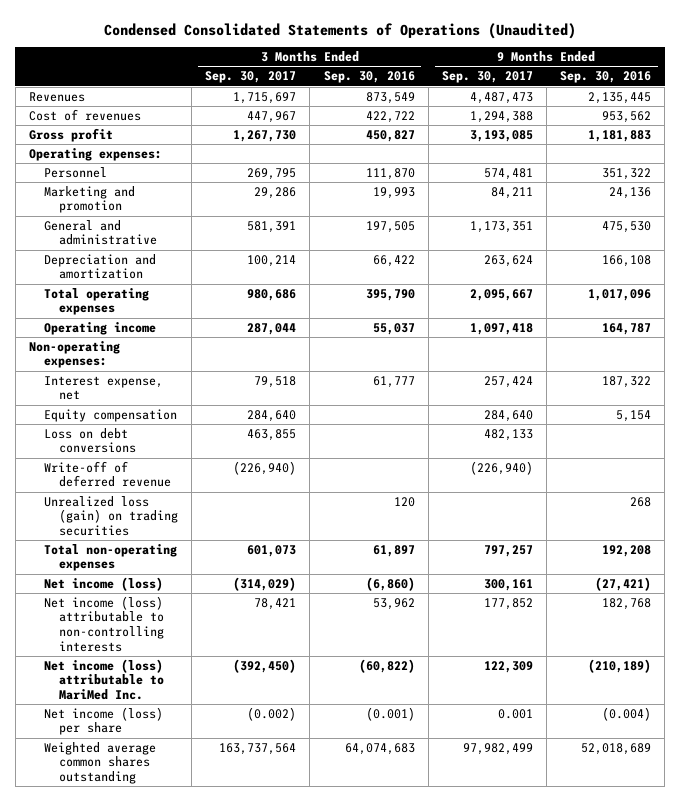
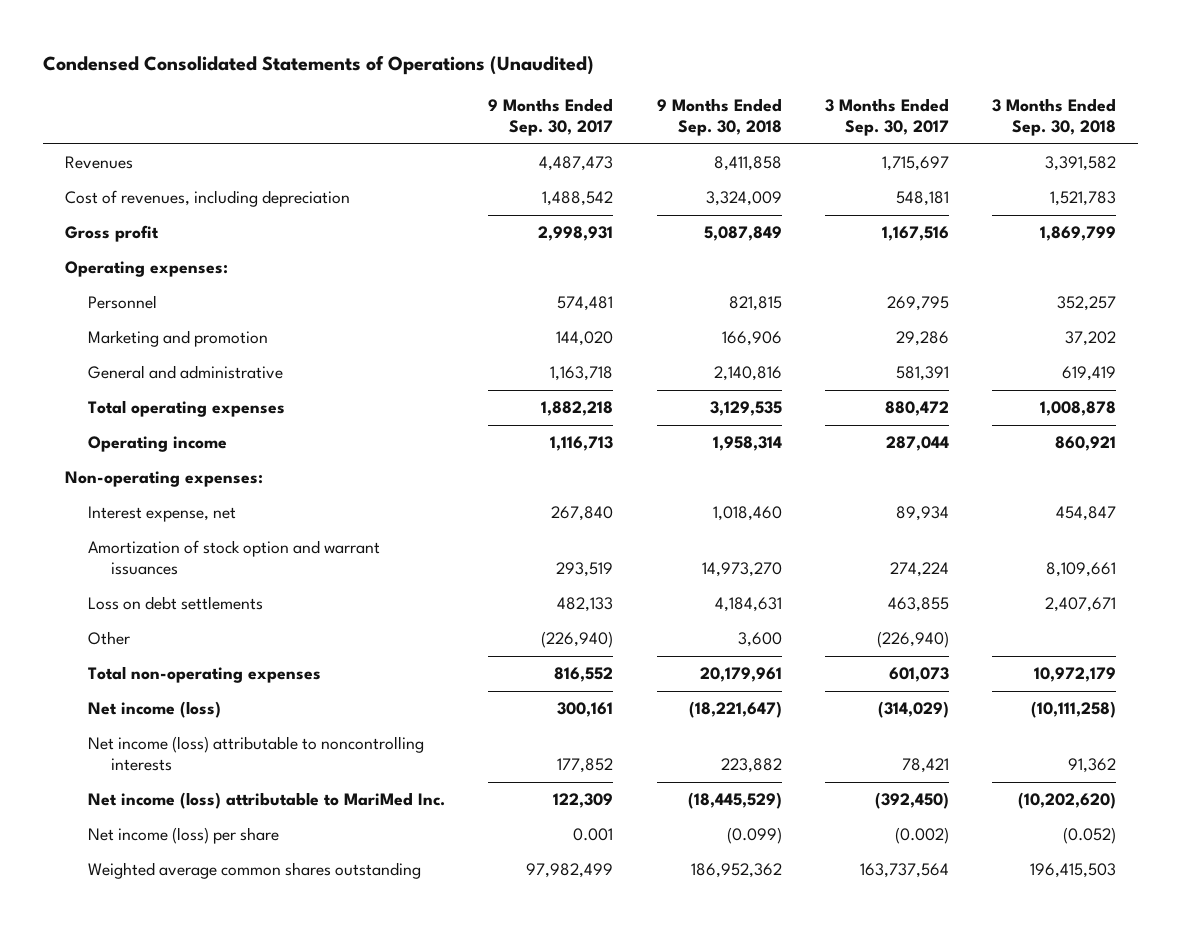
- | 3 Months Ended Sep. 30, 2017 | 3 Months Ended Sep. 30, 2016 | 9 Months Ended Sep. 30, 2017 | 9 Months Ended Sep. 30, 2016
+ | 9 Months Ended Sep. 30, 2017 | 9 Months Ended Sep. 30, 2018 | 3 Months Ended Sep. 30, 2017 | 3 Months Ended Sep. 30, 2018
- Cost of revenues | 447,967 | 422,722 | 1,294,388 | 953,562
- Gross profit | 1,267,730 | 450,827 | 3,193,085 | 1,181,883
+ Cost of revenues, including depreciation | 1,488,542 | 3,324,009 | 548,181 | 1,521,783
+ Gross profit | 2,998,931 | 5,087,849 | 1,167,516 | 1,869,799
- Marketing and promotion | 29,286 | 19,993 | 84,211 | 24,136
- General and administrative | 581,391 | 197,505 | 1,173,351 | 475,530
- Depreciation and amortization | 100,214 | 66,422 | 263,624 | 166,108
- Total operating expenses | 980,686 | 395,790 | 2,095,667 | 1,017,096
- Operating income | 287,044 | 55,037 | 1,097,418 | 164,787
+ Marketing and promotion | 144,020 | 166,906 | 29,286 | 37,202
+ General and administrative | 1,163,718 | 2,140,816 | 581,391 | 619,419
+ Total operating expenses | 1,882,218 | 3,129,535 | 880,472 | 1,008,878
+ Operating income | 1,116,713 | 1,958,314 | 287,044 | 860,921
- Interest expense, net | 79,518 | 61,777 | 257,424 | 187,322
- Equity compensation | 284,640 | | 284,640 | 5,154
- Loss on debt conversions | 463,855 | | 482,133 |
- Write-off of deferred revenue | (226,940) | | (226,940) |
- Unrealized loss (gain) on trading securities | | 120 | | 268
- Total non-operating expenses | 601,073 | 61,897 | 797,257 | 192,208
+ Interest expense, net | 267,840 | 1,018,460 | 89,934 | 454,847
+ Amortization of stock option and warrant issuances | 293,519 | 14,973,270 | 274,224 | 8,109,661
+ Loss on debt settlements | 482,133 | 4,184,631 | 463,855 | 2,407,671
+ Other | (226,940) | 3,600 | (226,940) |
+ Total non-operating expenses | 816,552 | 20,179,961 | 601,073 | 10,972,179
- Net income (loss) attributable to non-controlling interests | 78,421 | 53,962 | 177,852 | 182,768
+ Net income (loss) attributable to noncontrolling interests | 177,852 | 223,882 | 78,421 | 91,362

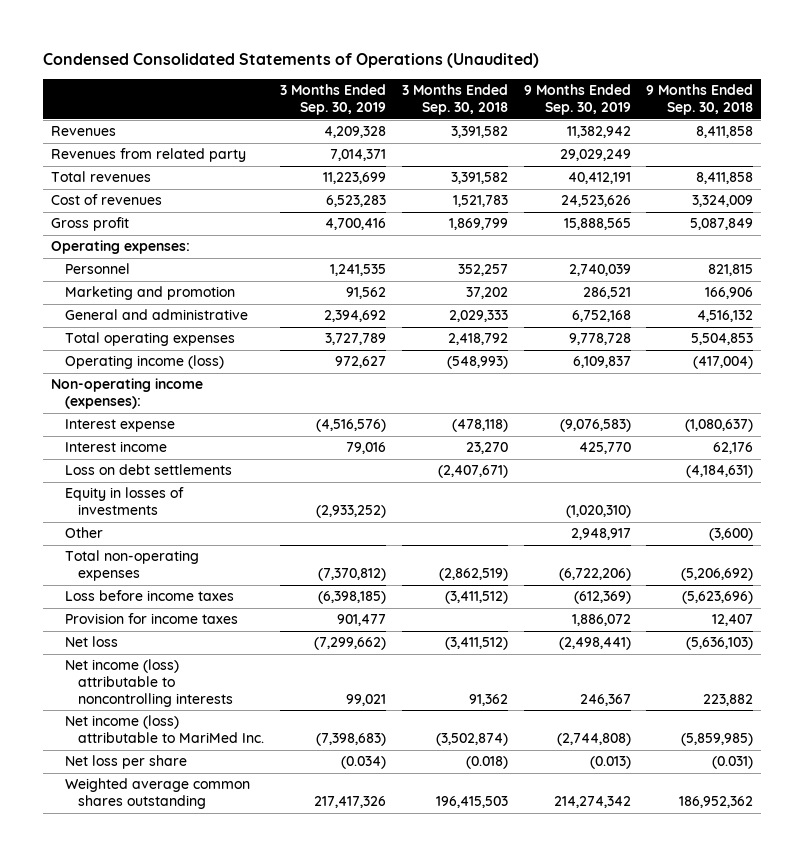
- | 9 Months Ended Sep. 30, 2017 | 9 Months Ended Sep. 30, 2018 | 3 Months Ended Sep. 30, 2017 | 3 Months Ended Sep. 30, 2018
+ | 3 Months Ended Sep. 30, 2019 | 3 Months Ended Sep. 30, 2018 | 9 Months Ended Sep. 30, 2019 | 9 Months Ended Sep. 30, 2018
- Cost of revenues, including depreciation | 1,488,542 | 3,324,009 | 548,181 | 1,521,783
+ Revenues from related party | 7,014,371 | | 29,029,249 |
+ Total revenues | 11,223,699 | 3,391,582 | 40,412,191 | 8,411,858
+ Cost of revenues | 6,523,283 | 1,521,783 | 24,523,626 | 3,324,009
- General and administrative | 1,163,718 | 2,140,816 | 581,391 | 619,419
- Total operating expenses | 1,882,218 | 3,129,535 | 880,472 | 1,008,878
- Operating income | 1,116,713 | 1,958,314 | 287,044 | 860,921
- Non-operating expenses:
- Interest expense, net | 267,840 | 1,018,460 | 89,934 | 454,847
- Amortization of stock option and warrant issuances | 293,519 | 14,973,270 | 274,224 | 8,109,661
- Loss on debt settlements | 482,133 | 4,184,631 | 463,855 | 2,407,671
- Other | (226,940) | 3,600 | (226,940) |
- Total non-operating expenses | 816,552 | 20,179,961 | 601,073 | 10,972,179
- Net income (loss) | 300,161 | (18,221,647) | (314,029) | (10,111,258)
+ General and administrative | 2,394,692 | 2,029,333 | 6,752,168 | 4,516,132
+ Total operating expenses | 3,727,789 | 2,418,792 | 9,778,728 | 5,504,853
+ Operating income (loss) | 972,627 | (548,993) | 6,109,837 | (417,004)
+ Non-operating income (expenses):
+ Interest expense | (4,516,576) | (478,118) | (9,076,583) | (1,080,637)
+ Interest income | 79,016 | 23,270 | 425,770 | 62,176
+ Loss on debt settlements | | (2,407,671) | | (4,184,631)
+ Equity in losses of investments | (2,933,252) | | (1,020,310) |
+ Other | | | 2,948,917 | (3,600)
+ Total non-operating expenses | (7,370,812) | (2,862,519) | (6,722,206) | (5,206,692)
+ Loss before income taxes | (6,398,185) | (3,411,512) | (612,369) | (5,623,696)
+ Provision for income taxes | 901,477 | | 1,886,072 | 12,407
+ Net loss | (7,299,662) | (3,411,512) | (2,498,441) | (5,636,103)
- Net income (loss) attributable to MariMed Inc. | 122,309 | (18,445,529) | (392,450) | (10,202,620)
- Net income (loss) per share | 0.001 | (0.099) | (0.002) | (0.052)
+ Net income (loss) attributable to MariMed Inc. | (7,398,683) | (3,502,874) | (2,744,808) | (5,859,985)
+ Net loss per share | (0.034) | (0.018) | (0.013) | (0.031)

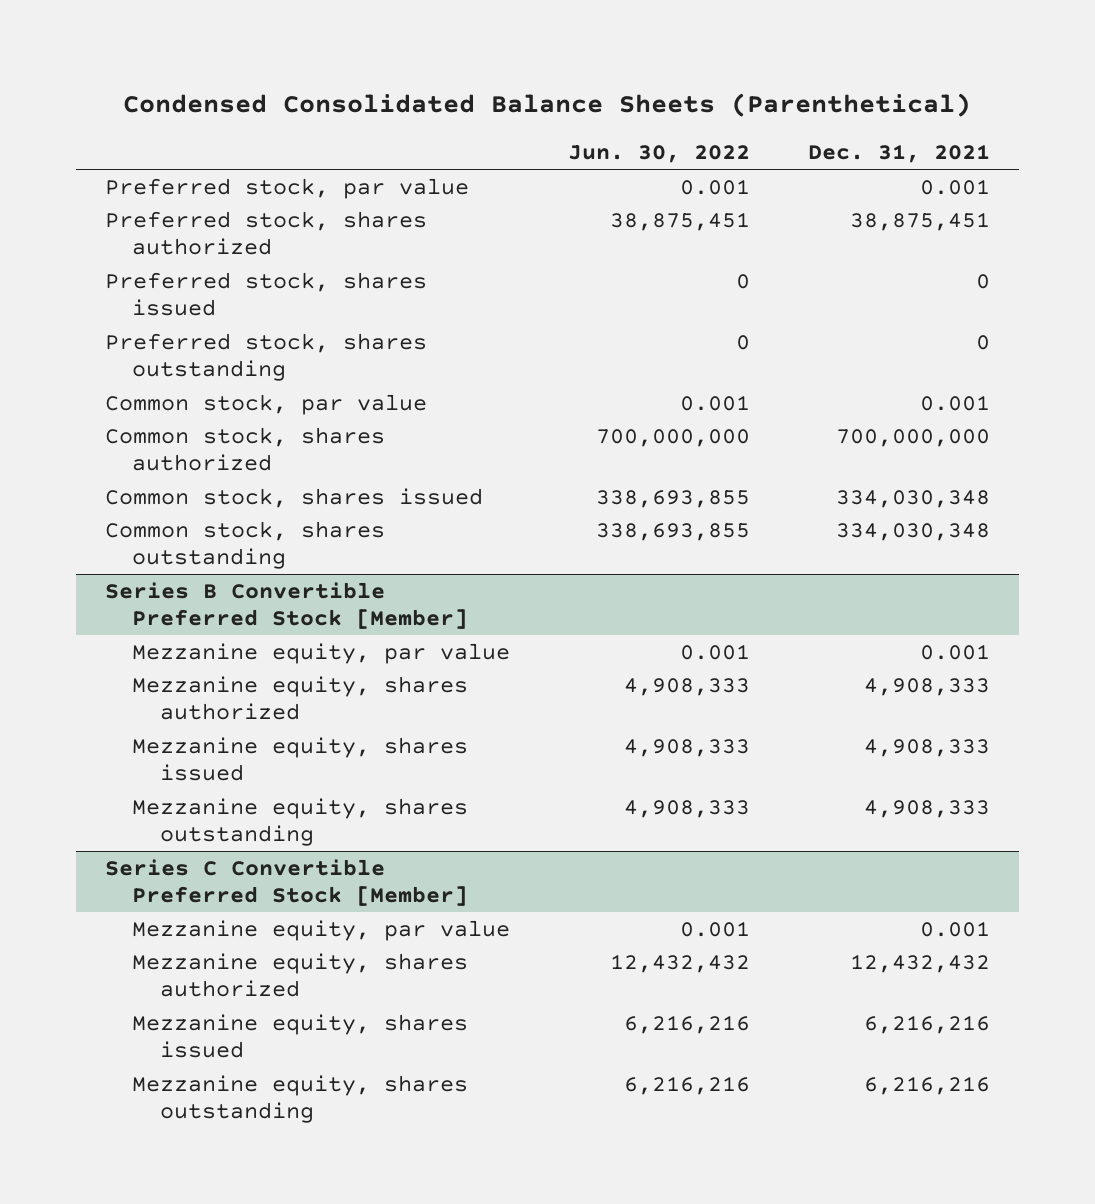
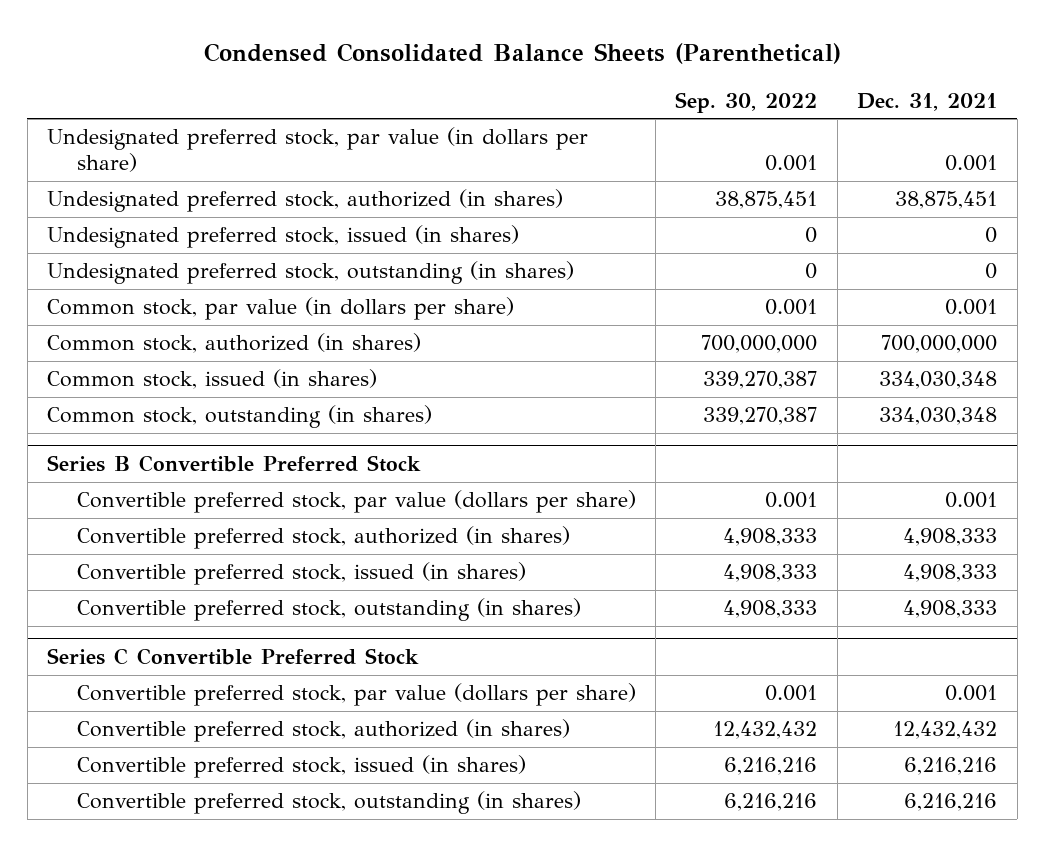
- | Jun. 30, 2022 | Dec. 31, 2021
+ | Sep. 30, 2022 | Dec. 31, 2021
- Preferred stock, par value | 0.001 | 0.001
- Preferred stock, shares authorized | 38,875,451 | 38,875,451
- Preferred stock, shares issued | 0 | 0
- Preferred stock, shares outstanding | 0 | 0
- Common stock, par value | 0.001 | 0.001
- Common stock, shares authorized | 700,000,000 | 700,000,000
- Common stock, shares issued | 338,693,855 | 334,030,348
- Common stock, shares outstanding | 338,693,855 | 334,030,348
- Series B Convertible Preferred Stock [Member]
- Mezzanine equity, par value | 0.001 | 0.001
- Mezzanine equity, shares authorized | 4,908,333 | 4,908,333
- Mezzanine equity, shares issued | 4,908,333 | 4,908,333
- Mezzanine equity, shares outstanding | 4,908,333 | 4,908,333
- Series C Convertible Preferred Stock [Member]
- Mezzanine equity, par value | 0.001 | 0.001
- Mezzanine equity, shares authorized | 12,432,432 | 12,432,432
- Mezzanine equity, shares issued | 6,216,216 | 6,216,216
- Mezzanine equity, shares outstanding | 6,216,216 | 6,216,216
+ Undesignated preferred stock, par value (in dollars per share) | 0.001 | 0.001
+ Undesignated preferred stock, authorized (in shares) | 38,875,451 | 38,875,451
+ Undesignated preferred stock, issued (in shares) | 0 | 0
+ Undesignated preferred stock, outstanding (in shares) | 0 | 0
+ Common stock, par value (in dollars per share) | 0.001 | 0.001
+ Common stock, authorized (in shares) | 700,000,000 | 700,000,000
+ Common stock, issued (in shares) | 339,270,387 | 334,030,348
+ Common stock, outstanding (in shares) | 339,270,387 | 334,030,348
+ Series B Convertible Preferred Stock
+ Convertible preferred stock, par value (dollars per share) | 0.001 | 0.001
+ Convertible preferred stock, authorized (in shares) | 4,908,333 | 4,908,333
+ Convertible preferred stock, issued (in shares) | 4,908,333 | 4,908,333
+ Convertible preferred stock, outstanding (in shares) | 4,908,333 | 4,908,333
+ Series C Convertible Preferred Stock
+ Convertible preferred stock, par value (dollars per share) | 0.001 | 0.001
+ Convertible preferred stock, authorized (in shares) | 12,432,432 | 12,432,432
+ Convertible preferred stock, issued (in shares) | 6,216,216 | 6,216,216
+ Convertible preferred stock, outstanding (in shares) | 6,216,216 | 6,216,216

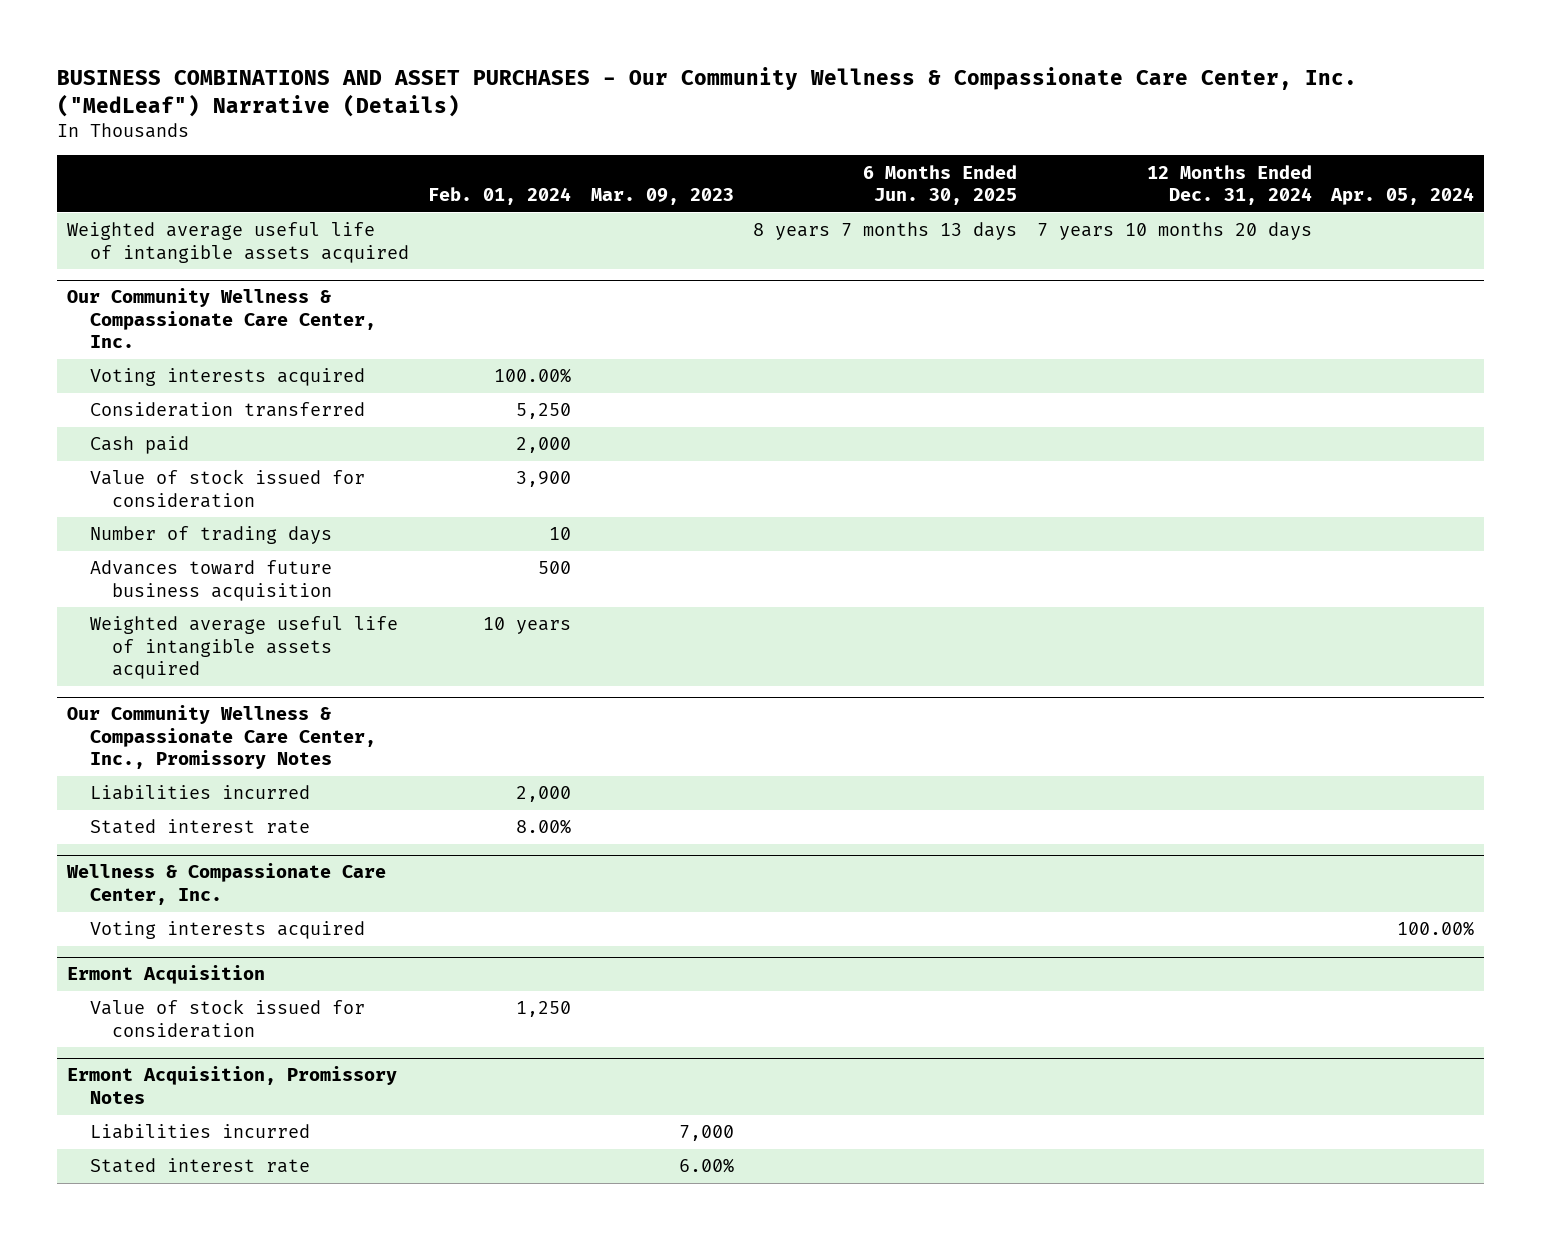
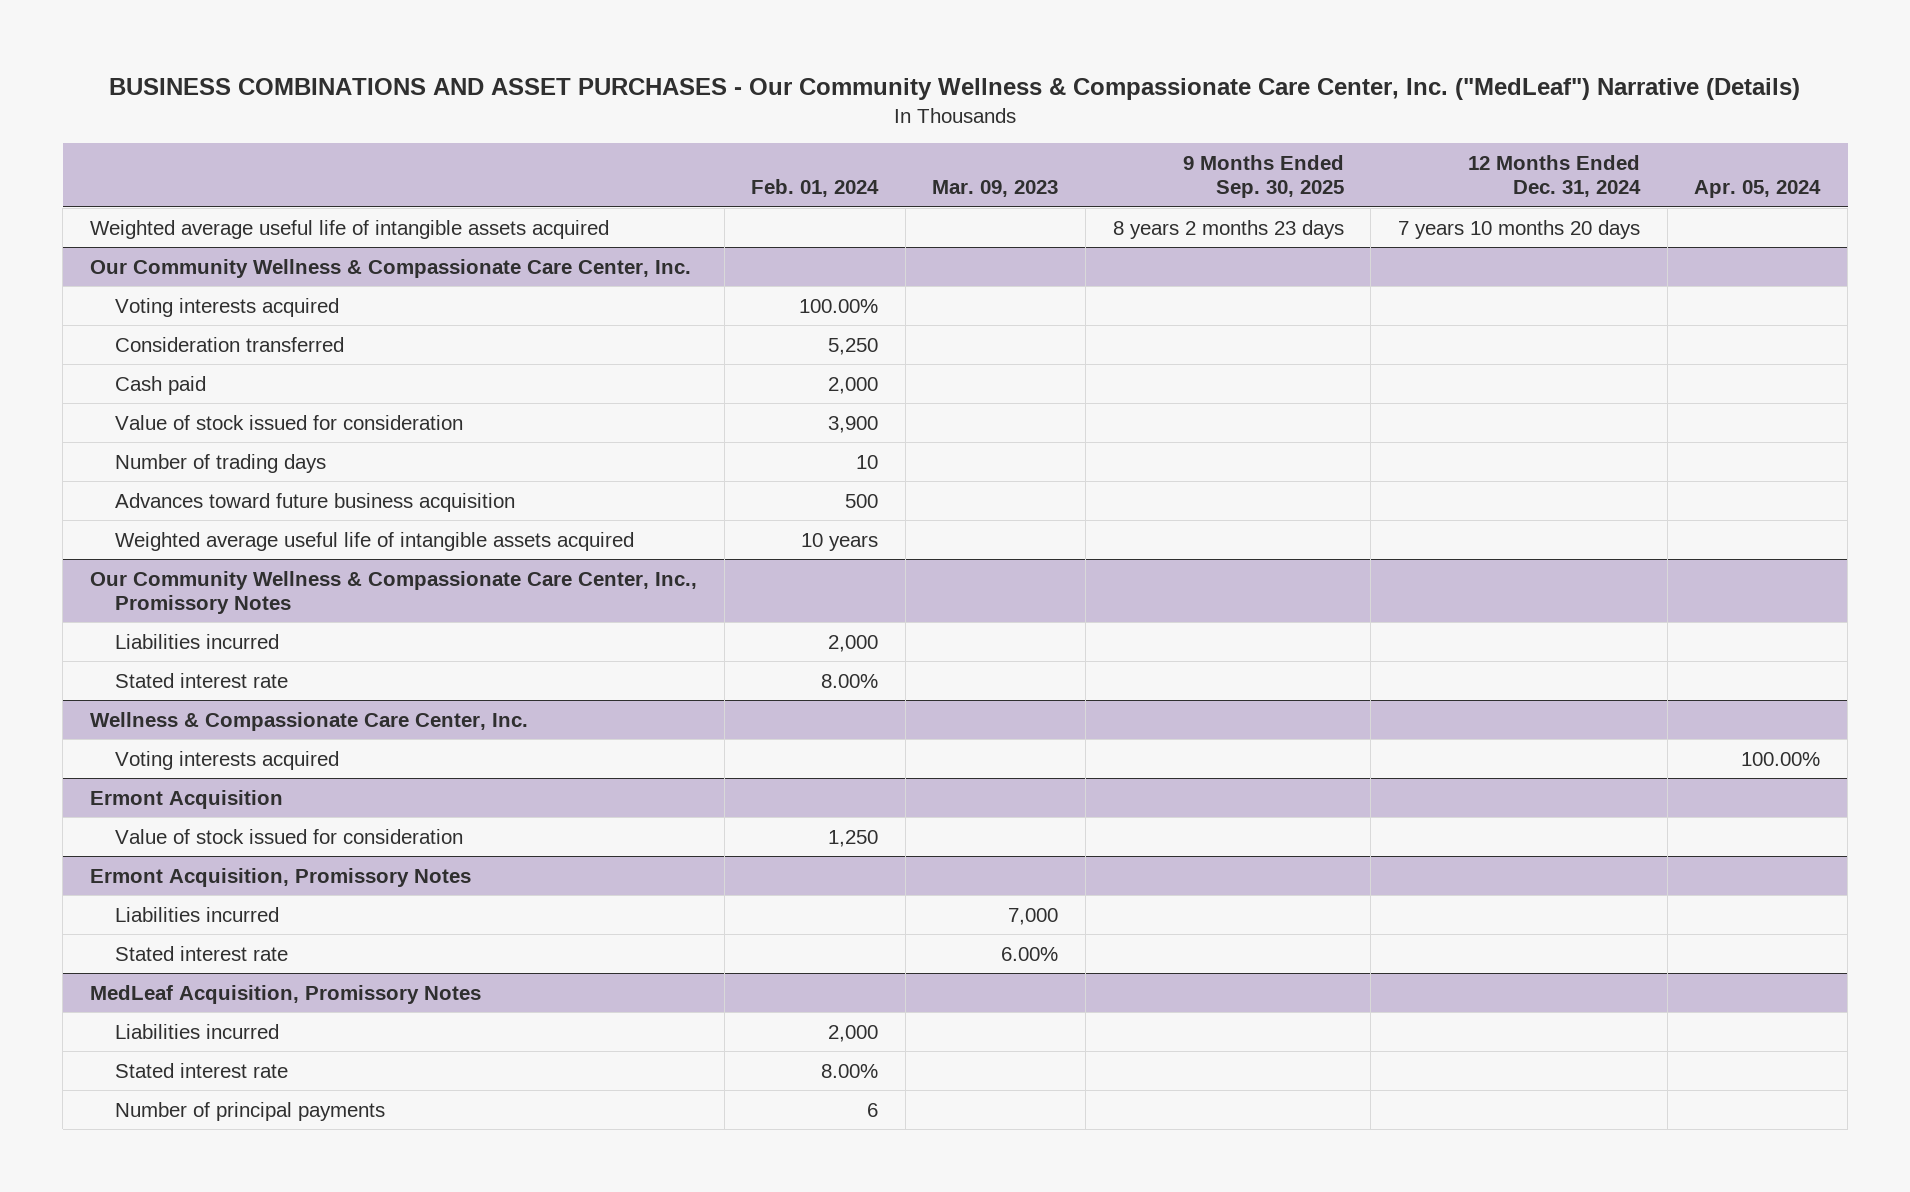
- | Feb. 01, 2024 | Mar. 09, 2023 | 6 Months Ended Jun. 30, 2025 | 12 Months Ended Dec. 31, 2024 | Apr. 05, 2024
+ | Feb. 01, 2024 | Mar. 09, 2023 | 9 Months Ended Sep. 30, 2025 | 12 Months Ended Dec. 31, 2024 | Apr. 05, 2024
+ MedLeaf Acquisition, Promissory Notes
+ Liabilities incurred | 2,000 | | | |
+ Stated interest rate | 8.00% | | | |
+ Number of principal payments | 6 | | | |

